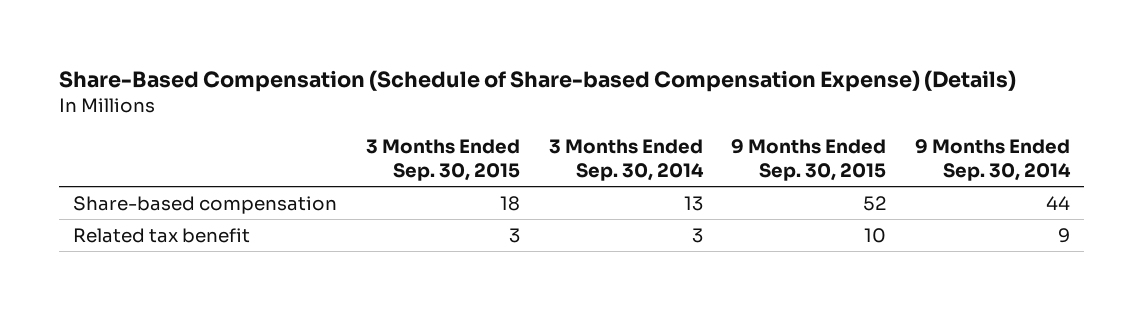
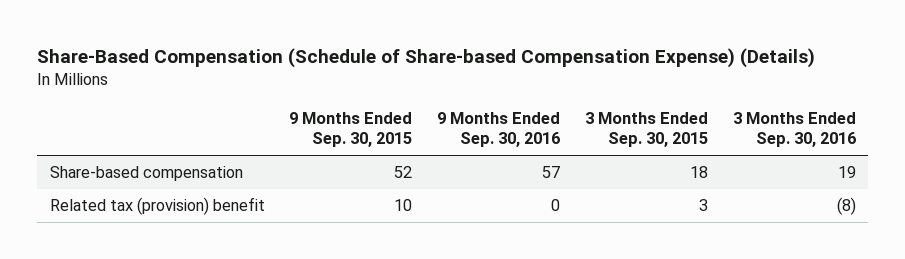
- | 3 Months Ended Sep. 30, 2015 | 3 Months Ended Sep. 30, 2014 | 9 Months Ended Sep. 30, 2015 | 9 Months Ended Sep. 30, 2014
+ | 9 Months Ended Sep. 30, 2015 | 9 Months Ended Sep. 30, 2016 | 3 Months Ended Sep. 30, 2015 | 3 Months Ended Sep. 30, 2016
- Related tax benefit | 3 | 3 | 10 | 9
+ Related tax (provision) benefit | 10 | 0 | 3 | (8)

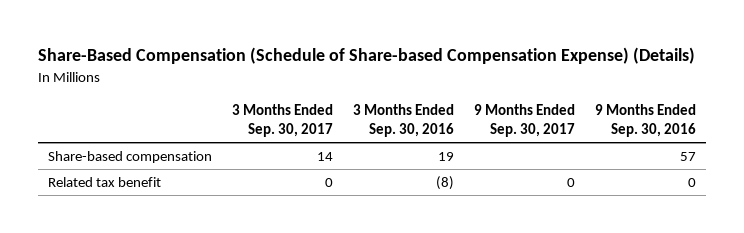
- | 9 Months Ended Sep. 30, 2015 | 9 Months Ended Sep. 30, 2016 | 3 Months Ended Sep. 30, 2015 | 3 Months Ended Sep. 30, 2016
+ | 3 Months Ended Sep. 30, 2017 | 3 Months Ended Sep. 30, 2016 | 9 Months Ended Sep. 30, 2017 | 9 Months Ended Sep. 30, 2016
- Related tax (provision) benefit | 10 | 0 | 3 | (8)
+ Related tax benefit | 0 | (8) | 0 | 0

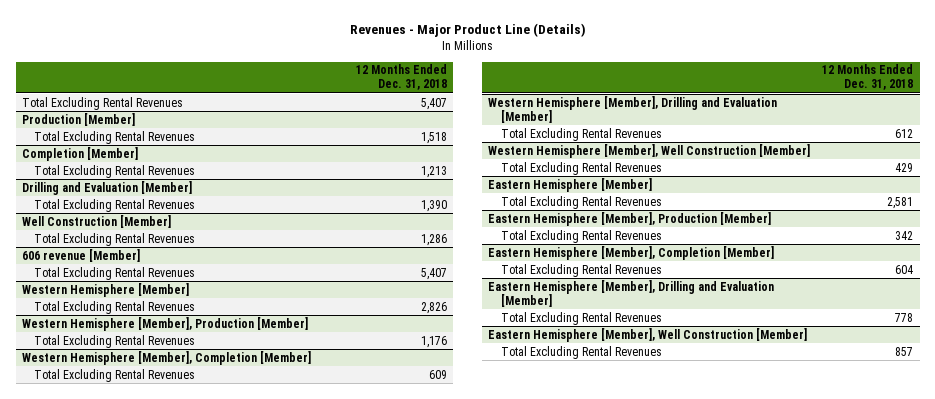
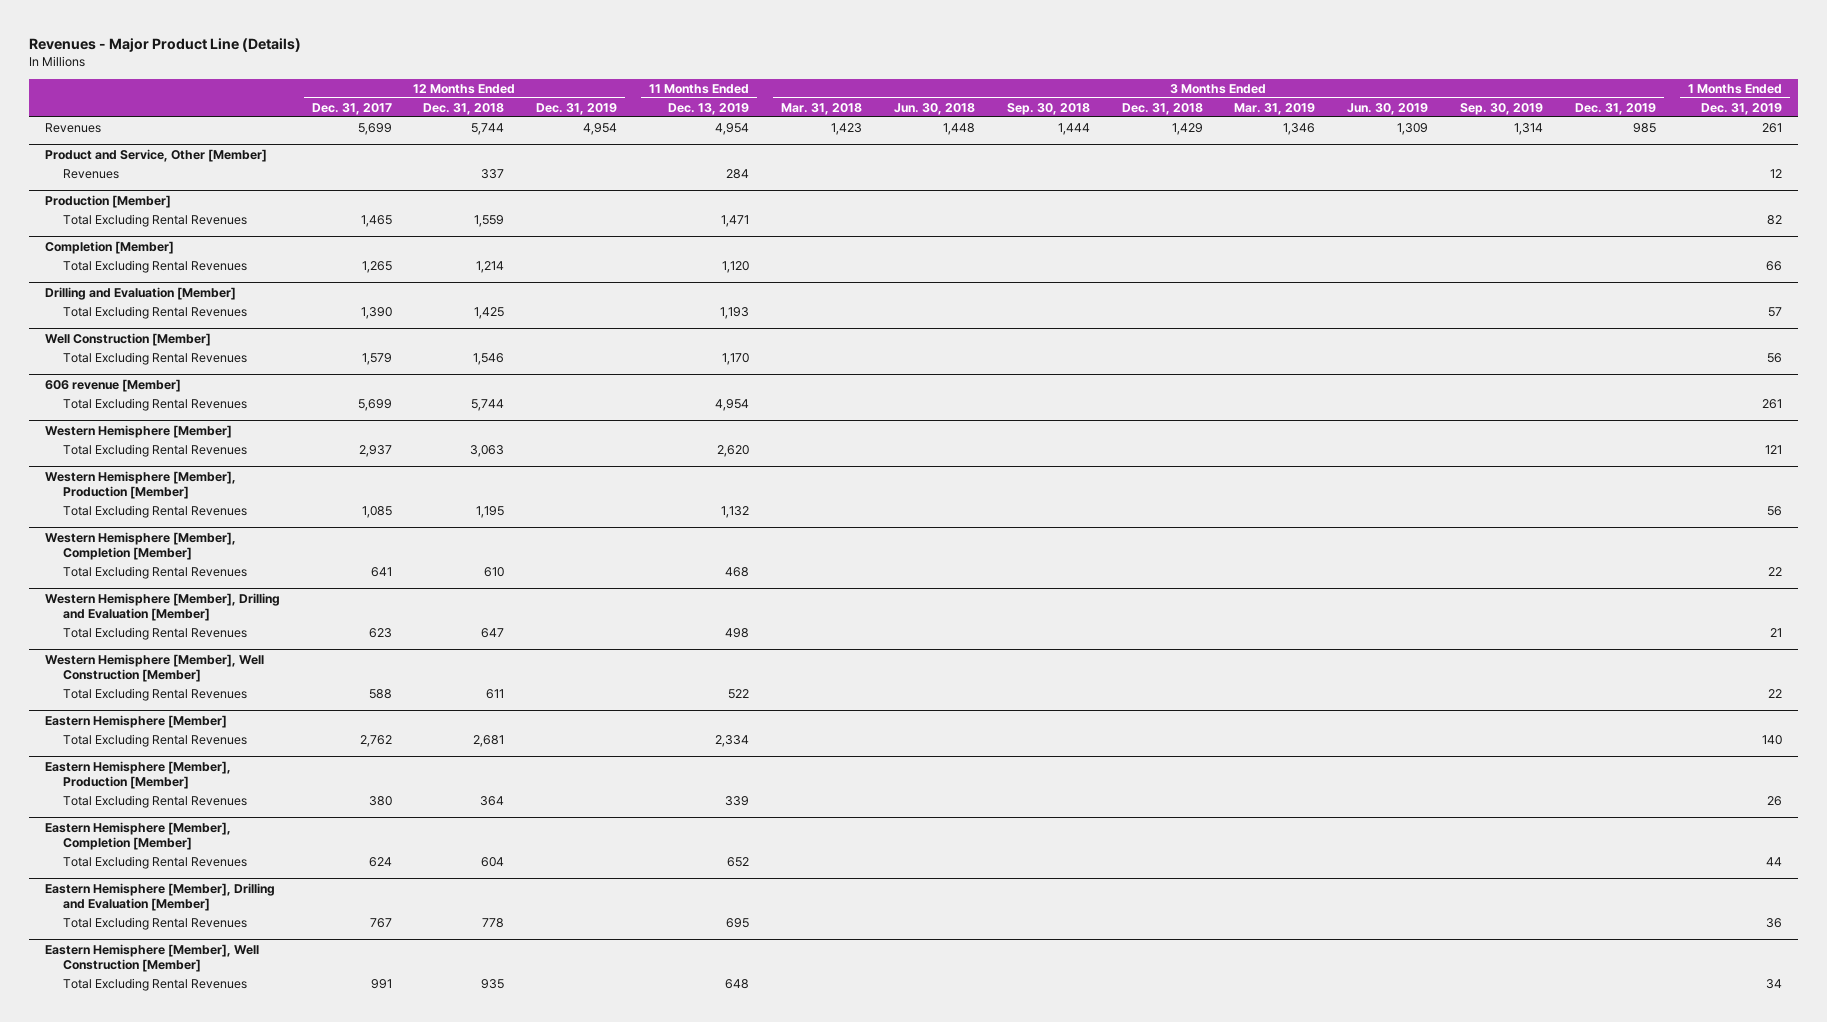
- | 12 Months Ended Dec. 31, 2018
+ | 12 Months Ended Dec. 31, 2017 | 12 Months Ended Dec. 31, 2018 | 12 Months Ended Dec. 31, 2019 | 11 Months Ended Dec. 13, 2019 | 3 Months Ended Mar. 31, 2018 | 3 Months Ended Jun. 30, 2018 | 3 Months Ended Sep. 30, 2018 | 3 Months Ended Dec. 31, 2018 | 3 Months Ended Mar. 31, 2019 | 3 Months Ended Jun. 30, 2019 | 3 Months Ended Sep. 30, 2019 | 3 Months Ended Dec. 31, 2019 | 1 Months Ended Dec. 31, 2019
- Total Excluding Rental Revenues | 5,407
+ Revenues | 5,699 | 5,744 | 4,954 | 4,954 | 1,423 | 1,448 | 1,444 | 1,429 | 1,346 | 1,309 | 1,314 | 985 | 261
+ Product and Service, Other [Member]
+ Revenues | | 337 | | 284 | | | | | | | | | 12
@ Production [Member]
- Total Excluding Rental Revenues | 1,518
+ Total Excluding Rental Revenues | 1,465 | 1,559 | | 1,471 | | | | | | | | | 82
@ Completion [Member]
- Total Excluding Rental Revenues | 1,213
+ Total Excluding Rental Revenues | 1,265 | 1,214 | | 1,120 | | | | | | | | | 66
@ Drilling and Evaluation [Member]
- Total Excluding Rental Revenues | 1,390
+ Total Excluding Rental Revenues | 1,390 | 1,425 | | 1,193 | | | | | | | | | 57
@ Well Construction [Member]
- Total Excluding Rental Revenues | 1,286
+ Total Excluding Rental Revenues | 1,579 | 1,546 | | 1,170 | | | | | | | | | 56
@ 606 revenue [Member]
- Total Excluding Rental Revenues | 5,407
+ Total Excluding Rental Revenues | 5,699 | 5,744 | | 4,954 | | | | | | | | | 261
@ Western Hemisphere [Member]
- Total Excluding Rental Revenues | 2,826
+ Total Excluding Rental Revenues | 2,937 | 3,063 | | 2,620 | | | | | | | | | 121
@ Western Hemisphere [Member], Production [Member]
- Total Excluding Rental Revenues | 1,176
+ Total Excluding Rental Revenues | 1,085 | 1,195 | | 1,132 | | | | | | | | | 56
@ Western Hemisphere [Member], Completion [Member]
- Total Excluding Rental Revenues | 609
+ Total Excluding Rental Revenues | 641 | 610 | | 468 | | | | | | | | | 22
@ Western Hemisphere [Member], Drilling and Evaluation [Member]
- Total Excluding Rental Revenues | 612
+ Total Excluding Rental Revenues | 623 | 647 | | 498 | | | | | | | | | 21
@ Western Hemisphere [Member], Well Construction [Member]
- Total Excluding Rental Revenues | 429
+ Total Excluding Rental Revenues | 588 | 611 | | 522 | | | | | | | | | 22
@ Eastern Hemisphere [Member]
- Total Excluding Rental Revenues | 2,581
+ Total Excluding Rental Revenues | 2,762 | 2,681 | | 2,334 | | | | | | | | | 140
@ Eastern Hemisphere [Member], Production [Member]
- Total Excluding Rental Revenues | 342
+ Total Excluding Rental Revenues | 380 | 364 | | 339 | | | | | | | | | 26
@ Eastern Hemisphere [Member], Well Construction [Member]
- Total Excluding Rental Revenues | 857
+ Total Excluding Rental Revenues | 991 | 935 | | 648 | | | | | | | | | 34

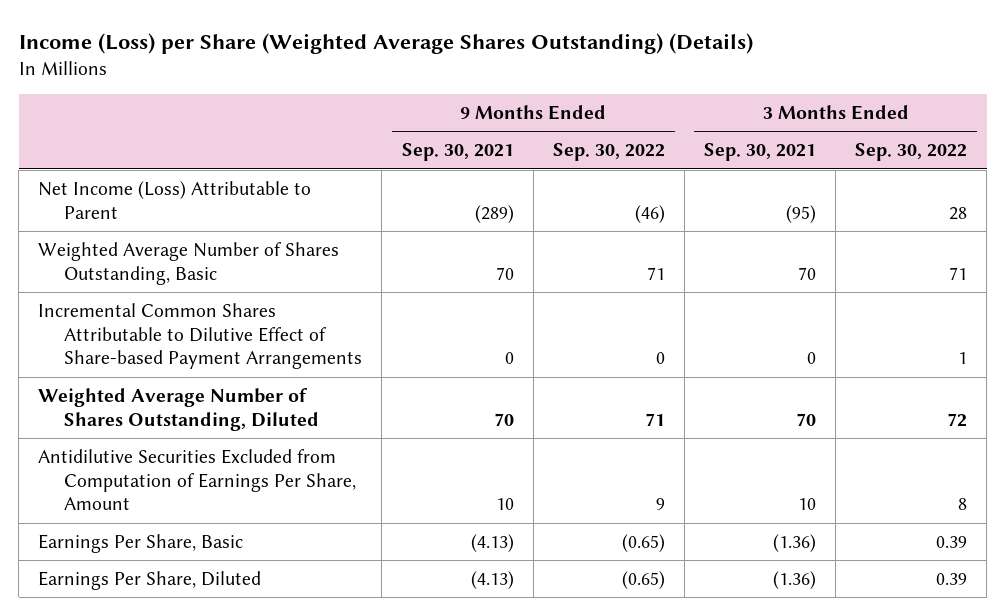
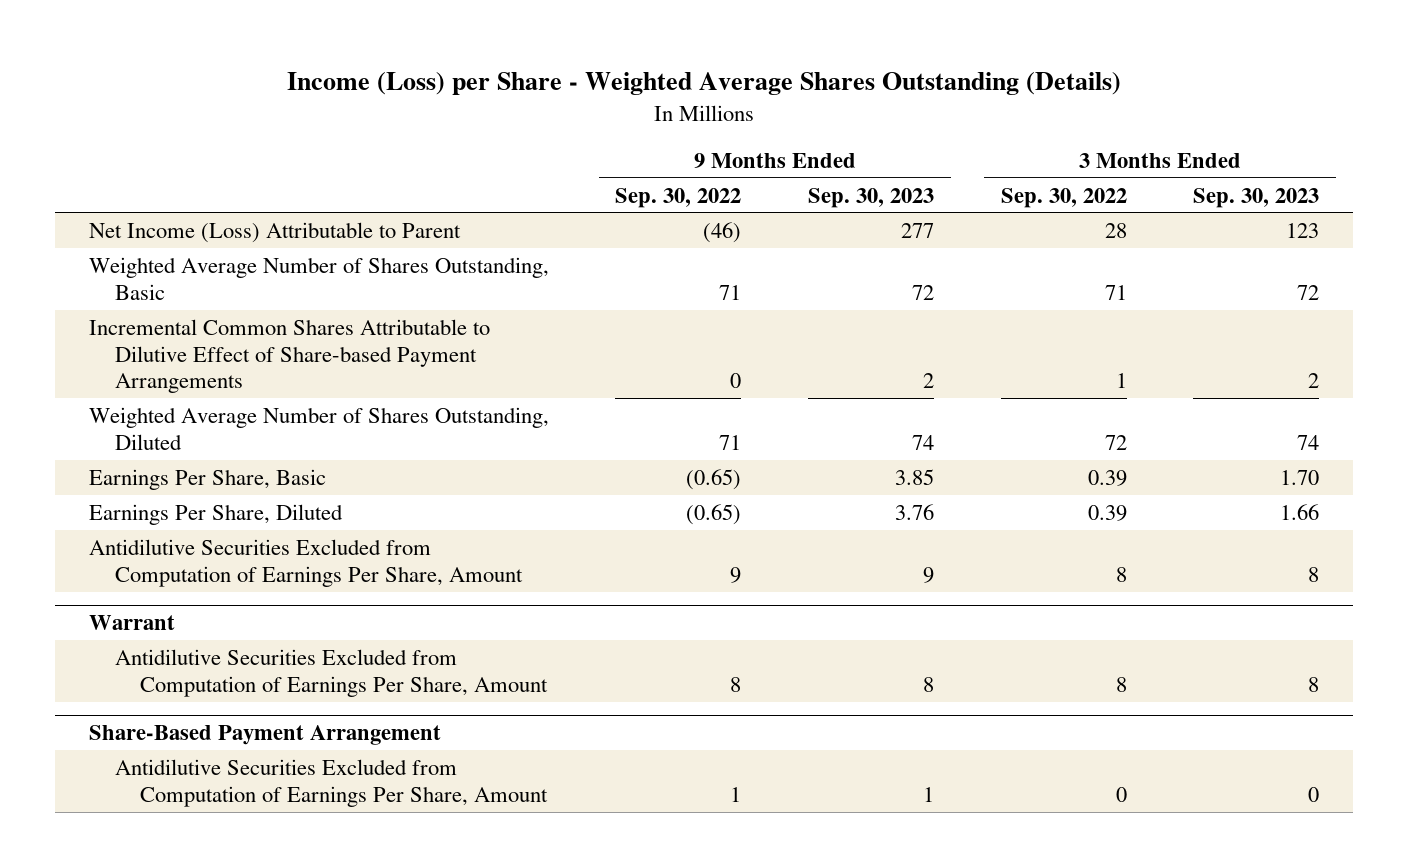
- Income (Loss) per Share (Weighted Average Shares Outstanding) (Details)
+ Income (Loss) per Share - Weighted Average Shares Outstanding (Details)
- | 9 Months Ended Sep. 30, 2021 | 9 Months Ended Sep. 30, 2022 | 3 Months Ended Sep. 30, 2021 | 3 Months Ended Sep. 30, 2022
+ | 9 Months Ended Sep. 30, 2022 | 9 Months Ended Sep. 30, 2023 | 3 Months Ended Sep. 30, 2022 | 3 Months Ended Sep. 30, 2023
moved down: Antidilutive Securities Excluded from Computation of Earnings Per Share, Amount | 9 | 9 | 8 | 8
+ Warrant
+ Antidilutive Securities Excluded from Computation of Earnings Per Share, Amount | 8 | 8 | 8 | 8
+ Share-Based Payment Arrangement
+ Antidilutive Securities Excluded from Computation of Earnings Per Share, Amount | 1 | 1 | 0 | 0

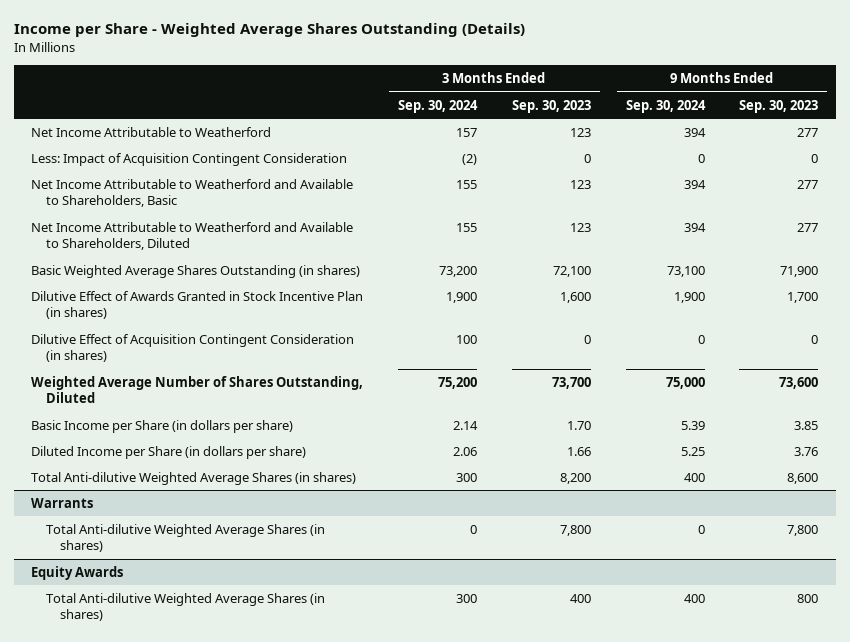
- Income (Loss) per Share - Weighted Average Shares Outstanding (Details)
+ Income per Share - Weighted Average Shares Outstanding (Details)
- | 9 Months Ended Sep. 30, 2022 | 9 Months Ended Sep. 30, 2023 | 3 Months Ended Sep. 30, 2022 | 3 Months Ended Sep. 30, 2023
+ | 3 Months Ended Sep. 30, 2024 | 3 Months Ended Sep. 30, 2023 | 9 Months Ended Sep. 30, 2024 | 9 Months Ended Sep. 30, 2023
- Net Income (Loss) Attributable to Parent | (46) | 277 | 28 | 123
- Weighted Average Number of Shares Outstanding, Basic | 71 | 72 | 71 | 72
- Incremental Common Shares Attributable to Dilutive Effect of Share-based Payment Arrangements | 0 | 2 | 1 | 2
- Weighted Average Number of Shares Outstanding, Diluted | 71 | 74 | 72 | 74
- Earnings Per Share, Basic | (0.65) | 3.85 | 0.39 | 1.70
- Earnings Per Share, Diluted | (0.65) | 3.76 | 0.39 | 1.66
- Antidilutive Securities Excluded from Computation of Earnings Per Share, Amount | 9 | 9 | 8 | 8
- Warrant
- Antidilutive Securities Excluded from Computation of Earnings Per Share, Amount | 8 | 8 | 8 | 8
- Share-Based Payment Arrangement
- Antidilutive Securities Excluded from Computation of Earnings Per Share, Amount | 1 | 1 | 0 | 0
+ Net Income Attributable to Weatherford | 157 | 123 | 394 | 277
+ Less: Impact of Acquisition Contingent Consideration | (2) | 0 | 0 | 0
+ Net Income Attributable to Weatherford and Available to Shareholders, Basic | 155 | 123 | 394 | 277
+ Net Income Attributable to Weatherford and Available to Shareholders, Diluted | 155 | 123 | 394 | 277
+ Basic Weighted Average Shares Outstanding (in shares) | 73,200 | 72,100 | 73,100 | 71,900
+ Dilutive Effect of Awards Granted in Stock Incentive Plan (in shares) | 1,900 | 1,600 | 1,900 | 1,700
+ Dilutive Effect of Acquisition Contingent Consideration (in shares) | 100 | 0 | 0 | 0
+ Weighted Average Number of Shares Outstanding, Diluted | 75,200 | 73,700 | 75,000 | 73,600
+ Basic Income per Share (in dollars per share) | 2.14 | 1.70 | 5.39 | 3.85
+ Diluted Income per Share (in dollars per share) | 2.06 | 1.66 | 5.25 | 3.76
+ Total Anti-dilutive Weighted Average Shares (in shares) | 300 | 8,200 | 400 | 8,600
+ Warrants
+ Total Anti-dilutive Weighted Average Shares (in shares) | 0 | 7,800 | 0 | 7,800
+ Equity Awards
+ Total Anti-dilutive Weighted Average Shares (in shares) | 300 | 400 | 400 | 800

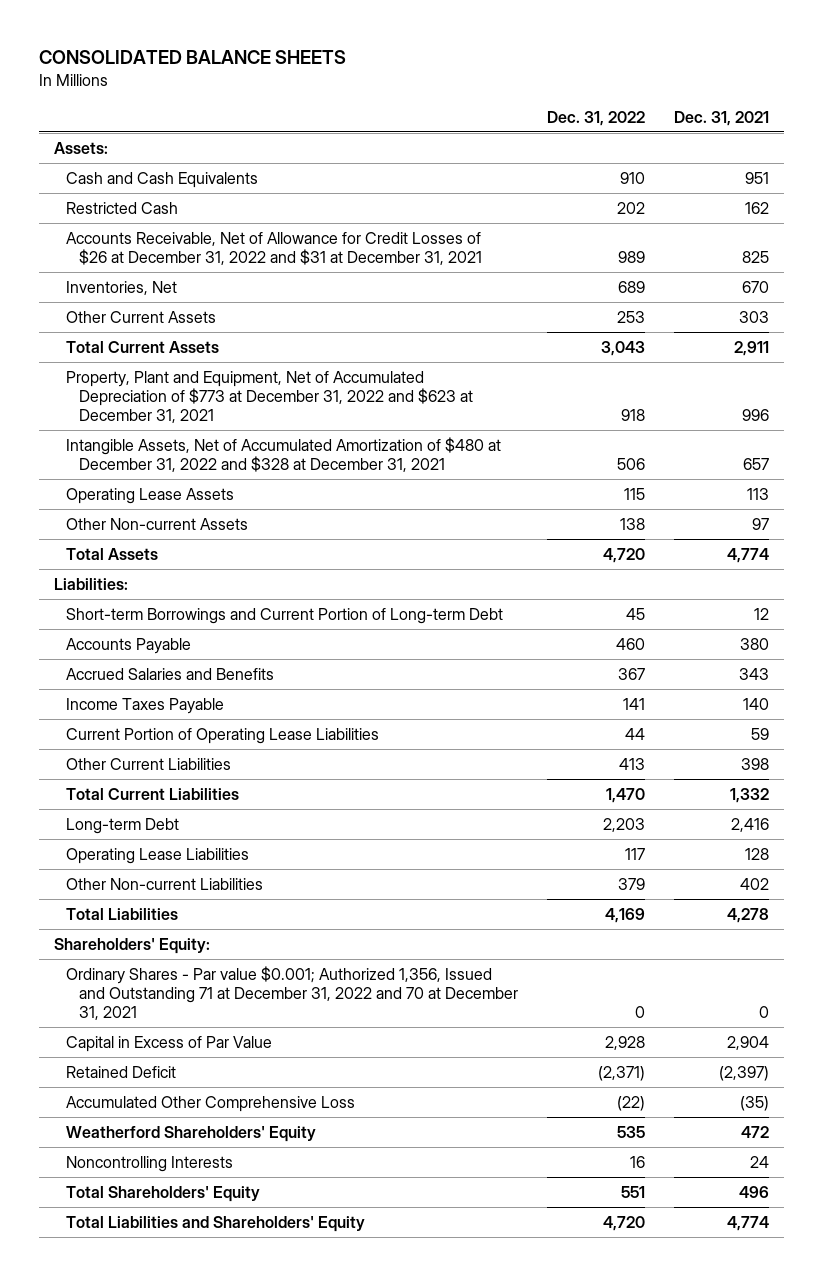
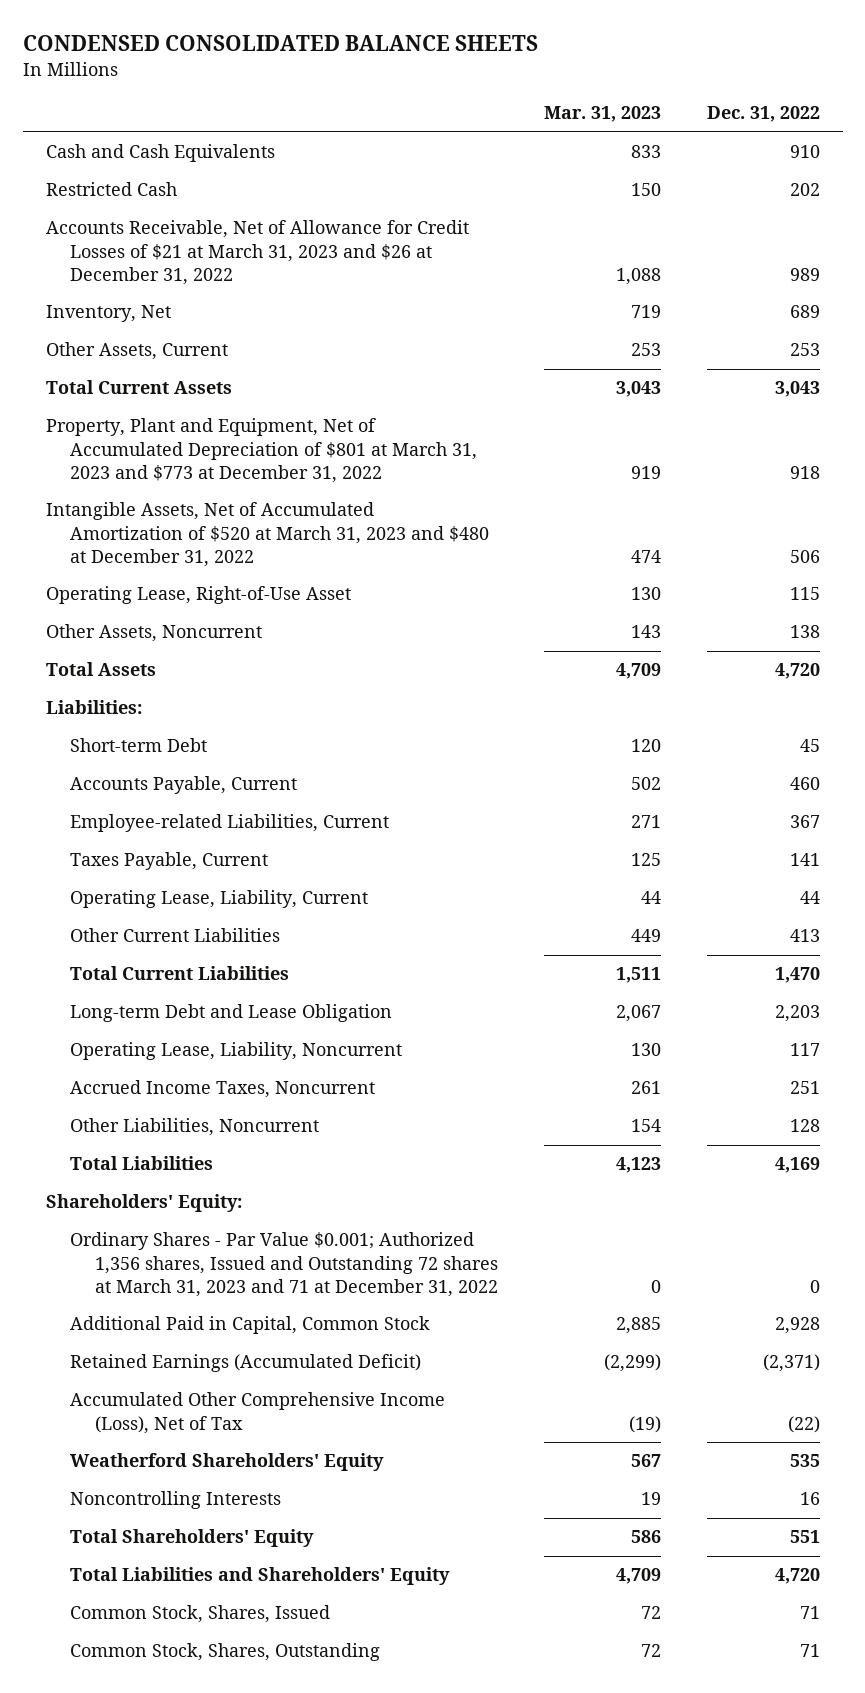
- CONSOLIDATED BALANCE SHEETS
+ CONDENSED CONSOLIDATED BALANCE SHEETS
- | Dec. 31, 2022 | Dec. 31, 2021
+ | Mar. 31, 2023 | Dec. 31, 2022
- Assets:
- Accounts Receivable, Net of Allowance for Credit Losses of $26 at December 31, 2022 and $31 at December 31, 2021 | 989 | 825
- Inventories, Net | 689 | 670
- Other Current Assets | 253 | 303
+ Accounts Receivable, Net of Allowance for Credit Losses of $21 at March 31, 2023 and $26 at December 31, 2022 | 1,088 | 989
+ Inventory, Net | 719 | 689
+ Other Assets, Current | 253 | 253
- Property, Plant and Equipment, Net of Accumulated Depreciation of $773 at December 31, 2022 and $623 at December 31, 2021 | 918 | 996
- Intangible Assets, Net of Accumulated Amortization of $480 at December 31, 2022 and $328 at December 31, 2021 | 506 | 657
- Operating Lease Assets | 115 | 113
- Other Non-current Assets | 138 | 97
+ Property, Plant and Equipment, Net of Accumulated Depreciation of $801 at March 31, 2023 and $773 at December 31, 2022 | 919 | 918
+ Intangible Assets, Net of Accumulated Amortization of $520 at March 31, 2023 and $480 at December 31, 2022 | 474 | 506
+ Operating Lease, Right-of-Use Asset | 130 | 115
+ Other Assets, Noncurrent | 143 | 138
- Short-term Borrowings and Current Portion of Long-term Debt | 45 | 12
- Accounts Payable | 460 | 380
- Accrued Salaries and Benefits | 367 | 343
- Income Taxes Payable | 141 | 140
- Current Portion of Operating Lease Liabilities | 44 | 59
+ Short-term Debt | 120 | 45
+ Accounts Payable, Current | 502 | 460
+ Employee-related Liabilities, Current | 271 | 367
+ Taxes Payable, Current | 125 | 141
+ Operating Lease, Liability, Current | 44 | 44
- Long-term Debt | 2,203 | 2,416
- Operating Lease Liabilities | 117 | 128
- Other Non-current Liabilities | 379 | 402
+ Long-term Debt and Lease Obligation | 2,067 | 2,203
+ Operating Lease, Liability, Noncurrent | 130 | 117
+ Accrued Income Taxes, Noncurrent | 261 | 251
+ Other Liabilities, Noncurrent | 154 | 128
- Ordinary Shares - Par value $0.001; Authorized 1,356, Issued and Outstanding 71 at December 31, 2022 and 70 at December 31, 2021 | 0 | 0
- Capital in Excess of Par Value | 2,928 | 2,904
- Retained Deficit | (2,371) | (2,397)
- Accumulated Other Comprehensive Loss | (22) | (35)
+ Ordinary Shares - Par Value $0.001; Authorized 1,356 shares, Issued and Outstanding 72 shares at March 31, 2023 and 71 at December 31, 2022 | 0 | 0
+ Additional Paid in Capital, Common Stock | 2,885 | 2,928
+ Retained Earnings (Accumulated Deficit) | (2,299) | (2,371)
+ Accumulated Other Comprehensive Income (Loss), Net of Tax | (19) | (22)
+ Common Stock, Shares, Issued | 72 | 71
+ Common Stock, Shares, Outstanding | 72 | 71

